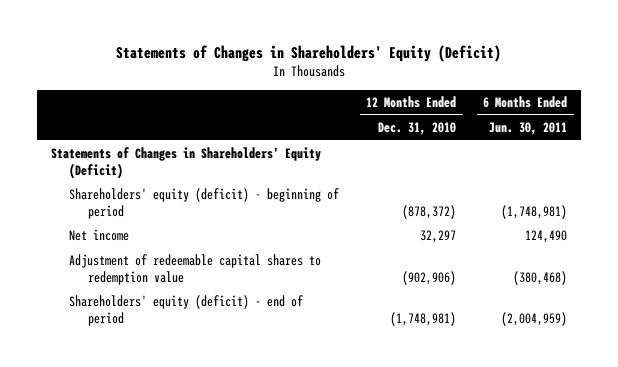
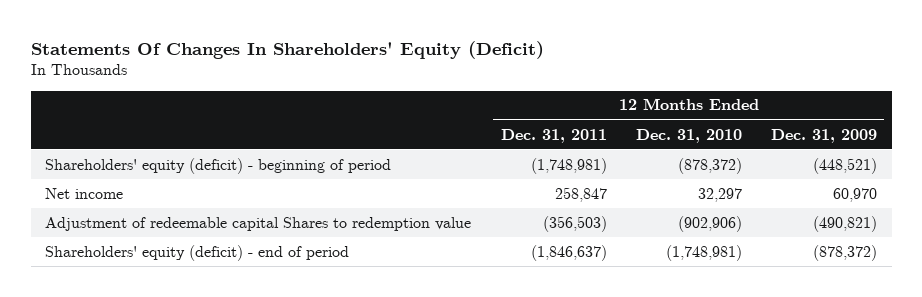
- Statements of Changes in Shareholders' Equity (Deficit)
+ Statements Of Changes In Shareholders' Equity (Deficit)
- | 12 Months Ended Dec. 31, 2010 | 6 Months Ended Jun. 30, 2011
+ | 12 Months Ended Dec. 31, 2011 | 12 Months Ended Dec. 31, 2010 | 12 Months Ended Dec. 31, 2009
- Statements of Changes in Shareholders' Equity (Deficit)
- Adjustment of redeemable capital shares to redemption value | (902,906) | (380,468)
+ Adjustment of redeemable capital Shares to redemption value | (356,503) | (902,906) | (490,821)

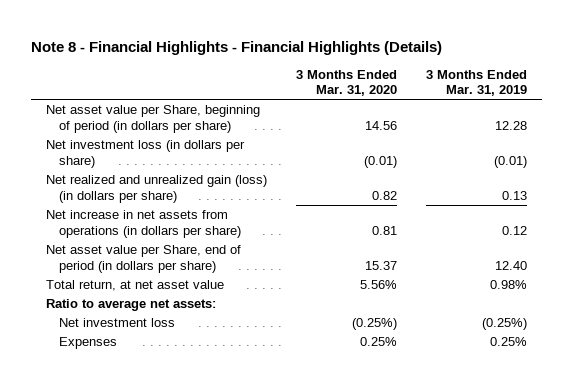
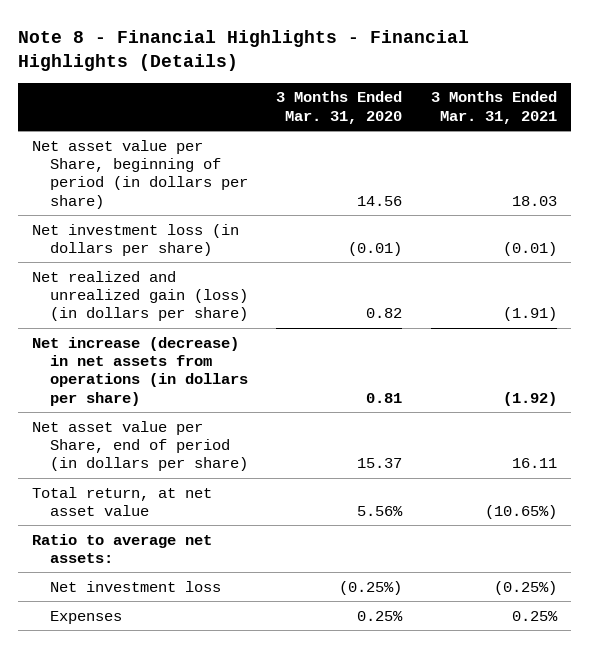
- | 3 Months Ended Mar. 31, 2020 | 3 Months Ended Mar. 31, 2019
+ | 3 Months Ended Mar. 31, 2020 | 3 Months Ended Mar. 31, 2021
- Net increase in net assets from operations (in dollars per share) | 0.81 | 0.12
+ Net increase (decrease) in net assets from operations (in dollars per share) | 0.81 | (1.92)

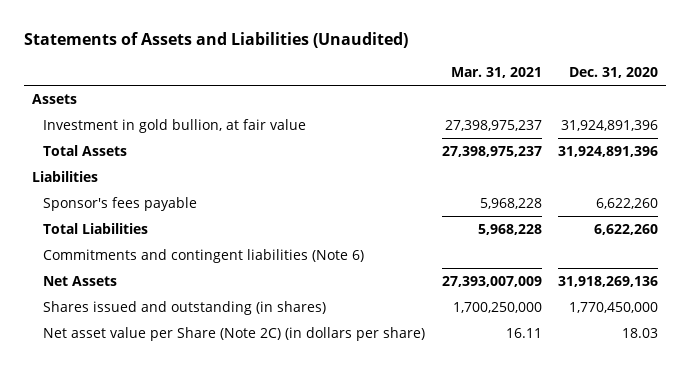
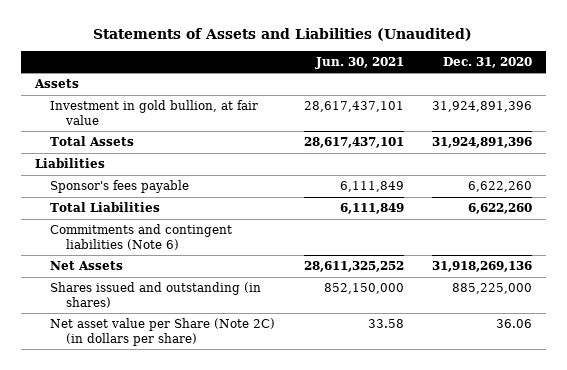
- | Mar. 31, 2021 | Dec. 31, 2020
+ | Jun. 30, 2021 | Dec. 31, 2020
- Shares issued and outstanding (in shares) | 1,700,250,000 | 1,770,450,000
- Net asset value per Share (Note 2C) (in dollars per share) | 16.11 | 18.03
+ Shares issued and outstanding (in shares) | 852,150,000 | 885,225,000
+ Net asset value per Share (Note 2C) (in dollars per share) | 33.58 | 36.06

